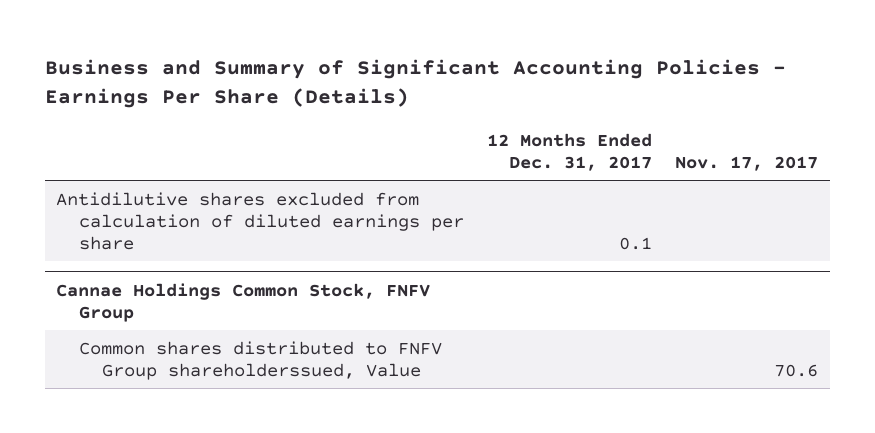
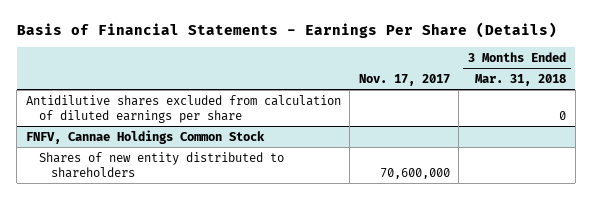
- Business and Summary of Significant Accounting Policies - Earnings Per Share (Details)
+ Basis of Financial Statements - Earnings Per Share (Details)
- | 12 Months Ended Dec. 31, 2017 | Nov. 17, 2017
+ | Nov. 17, 2017 | 3 Months Ended Mar. 31, 2018
- Cannae Holdings Common Stock, FNFV Group
- Common shares distributed to FNFV Group shareholderssued, Value | | 70.6
+ FNFV, Cannae Holdings Common Stock
+ Shares of new entity distributed to shareholders | 70,600,000 |

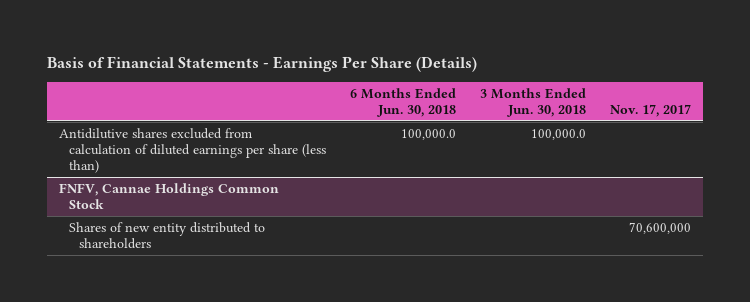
- | Nov. 17, 2017 | 3 Months Ended Mar. 31, 2018
+ | 6 Months Ended Jun. 30, 2018 | 3 Months Ended Jun. 30, 2018 | Nov. 17, 2017
- Antidilutive shares excluded from calculation of diluted earnings per share | | 0
+ Antidilutive shares excluded from calculation of diluted earnings per share (less than) | 100,000.0 | 100,000.0 |

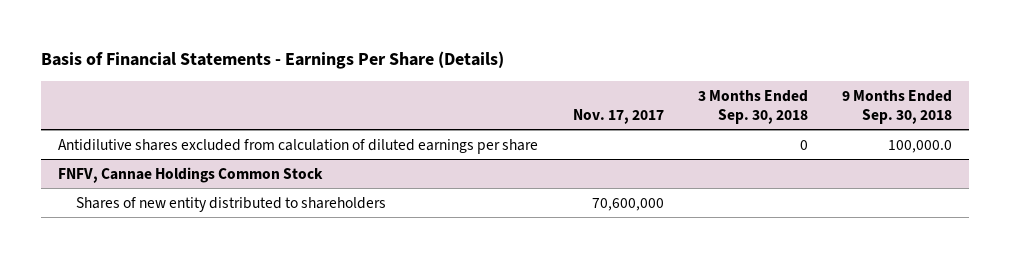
- | 6 Months Ended Jun. 30, 2018 | 3 Months Ended Jun. 30, 2018 | Nov. 17, 2017
+ | Nov. 17, 2017 | 3 Months Ended Sep. 30, 2018 | 9 Months Ended Sep. 30, 2018
- Antidilutive shares excluded from calculation of diluted earnings per share (less than) | 100,000.0 | 100,000.0 |
+ Antidilutive shares excluded from calculation of diluted earnings per share | | 0 | 100,000.0

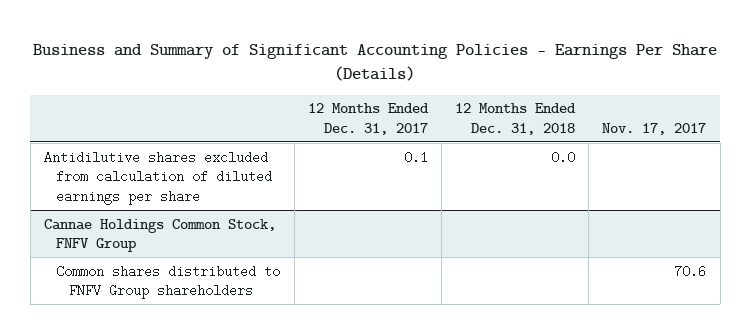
- Basis of Financial Statements - Earnings Per Share (Details)
+ Business and Summary of Significant Accounting Policies - Earnings Per Share (Details)
- | Nov. 17, 2017 | 3 Months Ended Sep. 30, 2018 | 9 Months Ended Sep. 30, 2018
+ | 12 Months Ended Dec. 31, 2017 | 12 Months Ended Dec. 31, 2018 | Nov. 17, 2017
- FNFV, Cannae Holdings Common Stock
- Shares of new entity distributed to shareholders | 70,600,000 | |
+ Cannae Holdings Common Stock, FNFV Group
+ Common shares distributed to FNFV Group shareholders | | | 70.6

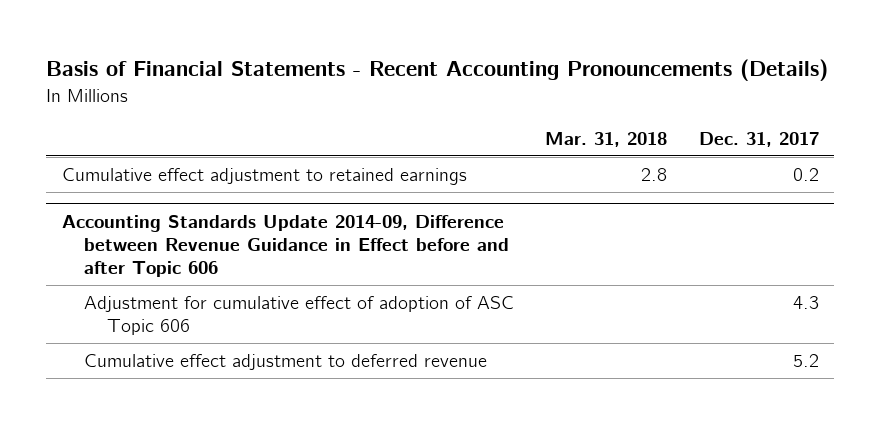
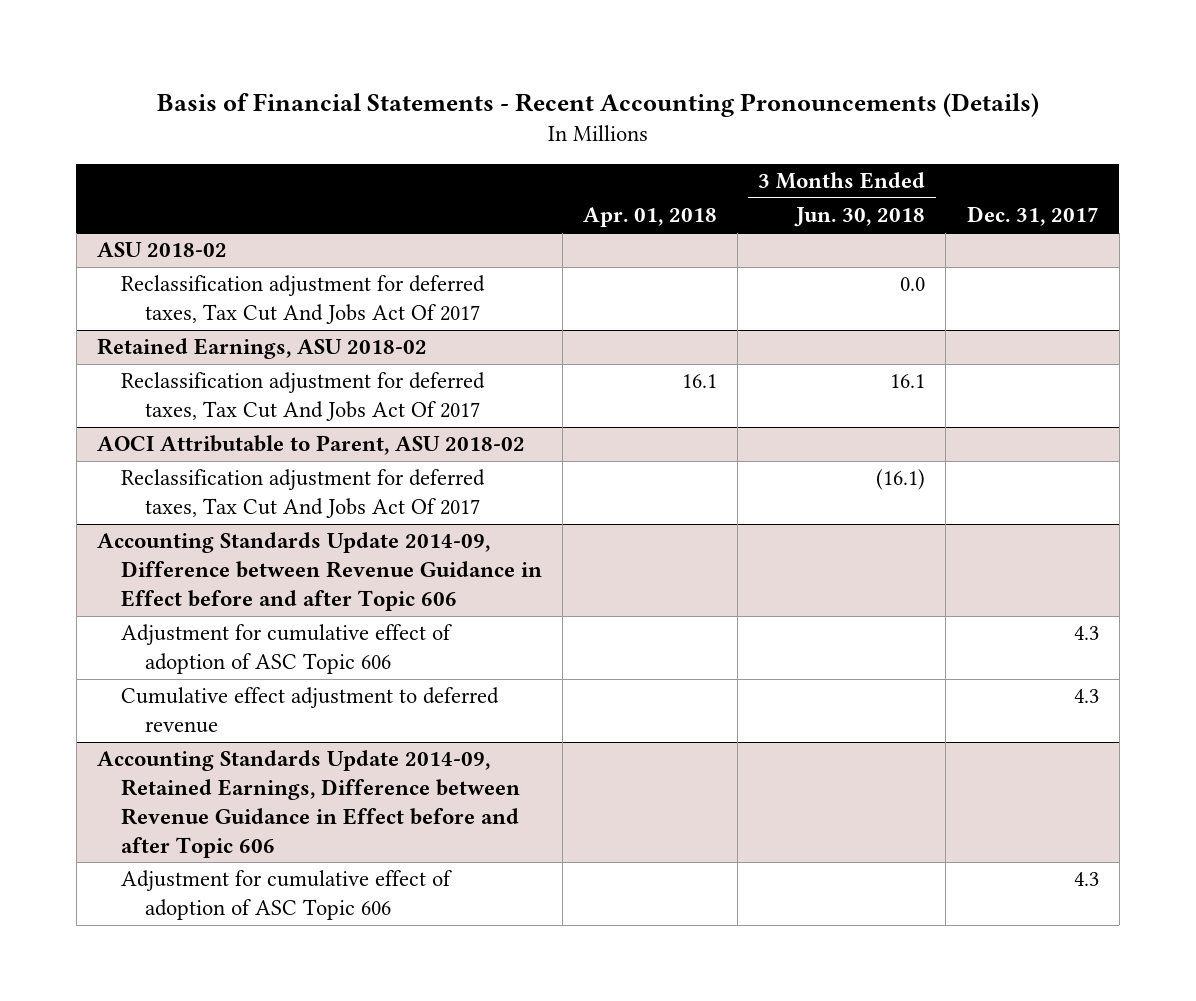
- | Mar. 31, 2018 | Dec. 31, 2017
+ | Apr. 01, 2018 | 3 Months Ended Jun. 30, 2018 | Dec. 31, 2017
- Cumulative effect adjustment to retained earnings | 2.8 | 0.2
+ ASU 2018-02
+ Reclassification adjustment for deferred taxes, Tax Cut And Jobs Act Of 2017 | | 0.0 |
+ Retained Earnings, ASU 2018-02
+ Reclassification adjustment for deferred taxes, Tax Cut And Jobs Act Of 2017 | 16.1 | 16.1 |
+ AOCI Attributable to Parent, ASU 2018-02
+ Reclassification adjustment for deferred taxes, Tax Cut And Jobs Act Of 2017 | | (16.1) |
@ Accounting Standards Update 2014-09, Difference between Revenue Guidance in Effect before and after Topic 606
- Cumulative effect adjustment to deferred revenue | | 5.2
+ Cumulative effect adjustment to deferred revenue | | | 4.3
+ Accounting Standards Update 2014-09, Retained Earnings, Difference between Revenue Guidance in Effect before and after Topic 606
+ Adjustment for cumulative effect of adoption of ASC Topic 606 | | | 4.3

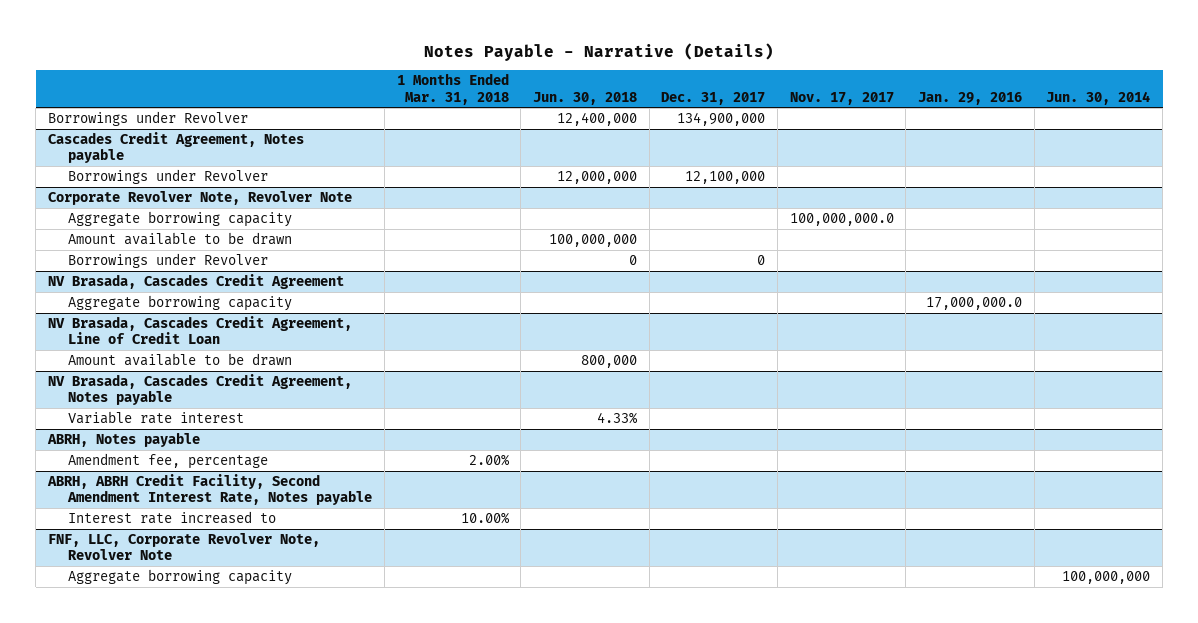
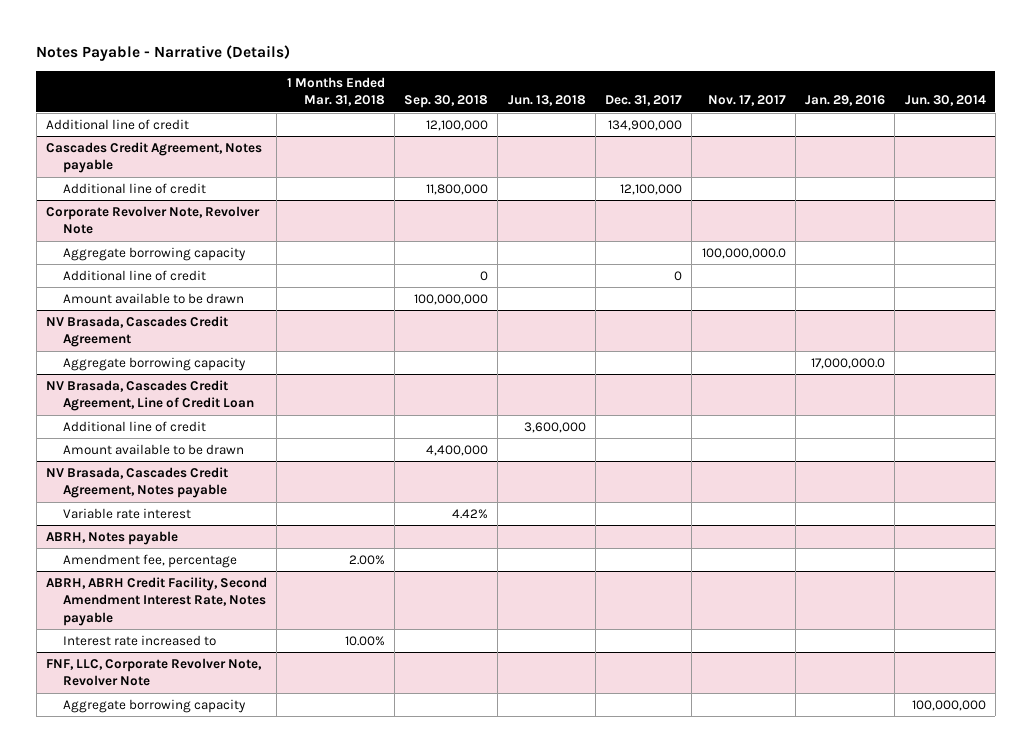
- | 1 Months Ended Mar. 31, 2018 | Jun. 30, 2018 | Dec. 31, 2017 | Nov. 17, 2017 | Jan. 29, 2016 | Jun. 30, 2014
+ | 1 Months Ended Mar. 31, 2018 | Sep. 30, 2018 | Jun. 13, 2018 | Dec. 31, 2017 | Nov. 17, 2017 | Jan. 29, 2016 | Jun. 30, 2014
- Borrowings under Revolver | | 12,400,000 | 134,900,000 | | |
+ Additional line of credit | | 12,100,000 | | 134,900,000 | | |
@ Cascades Credit Agreement, Notes payable
- Borrowings under Revolver | | 12,000,000 | 12,100,000 | | |
+ Additional line of credit | | 11,800,000 | | 12,100,000 | | |
@ Corporate Revolver Note, Revolver Note
+ Additional line of credit | | 0 | | 0 | | |
- Borrowings under Revolver | | 0 | 0 | | |
@ NV Brasada, Cascades Credit Agreement, Line of Credit Loan
+ Additional line of credit | | | 3,600,000 | | | |

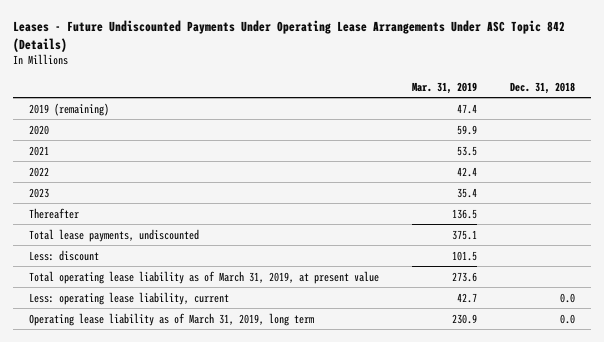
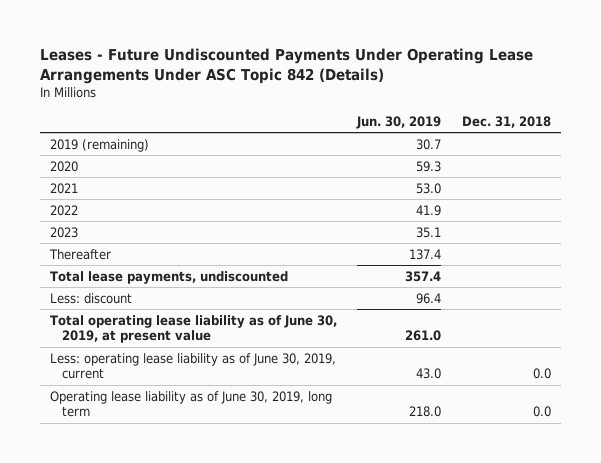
- | Mar. 31, 2019 | Dec. 31, 2018
+ | Jun. 30, 2019 | Dec. 31, 2018
- Total operating lease liability as of March 31, 2019, at present value | 273.6 |
- Less: operating lease liability, current | 42.7 | 0.0
- Operating lease liability as of March 31, 2019, long term | 230.9 | 0.0
+ Total operating lease liability as of June 30, 2019, at present value | 261.0 |
+ Less: operating lease liability as of June 30, 2019, current | 43.0 | 0.0
+ Operating lease liability as of June 30, 2019, long term | 218.0 | 0.0

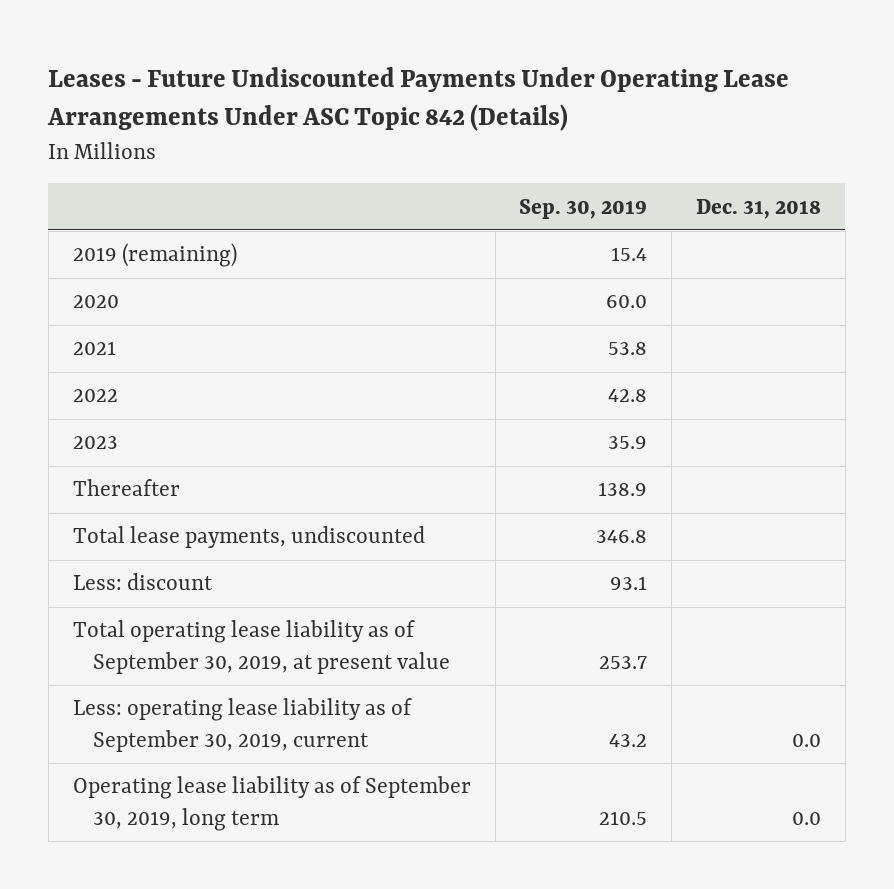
- | Jun. 30, 2019 | Dec. 31, 2018
+ | Sep. 30, 2019 | Dec. 31, 2018
- Total operating lease liability as of June 30, 2019, at present value | 261.0 |
- Less: operating lease liability as of June 30, 2019, current | 43.0 | 0.0
- Operating lease liability as of June 30, 2019, long term | 218.0 | 0.0
+ Total operating lease liability as of September 30, 2019, at present value | 253.7 |
+ Less: operating lease liability as of September 30, 2019, current | 43.2 | 0.0
+ Operating lease liability as of September 30, 2019, long term | 210.5 | 0.0

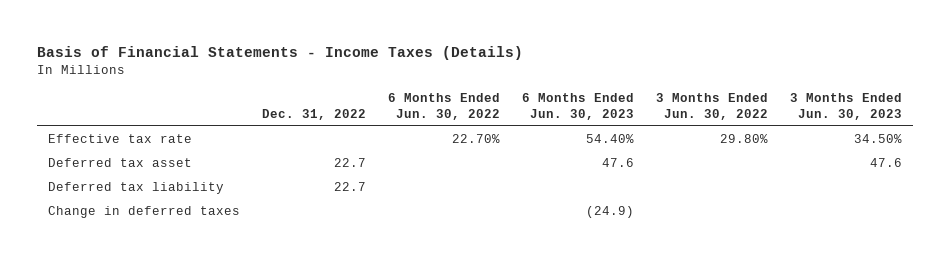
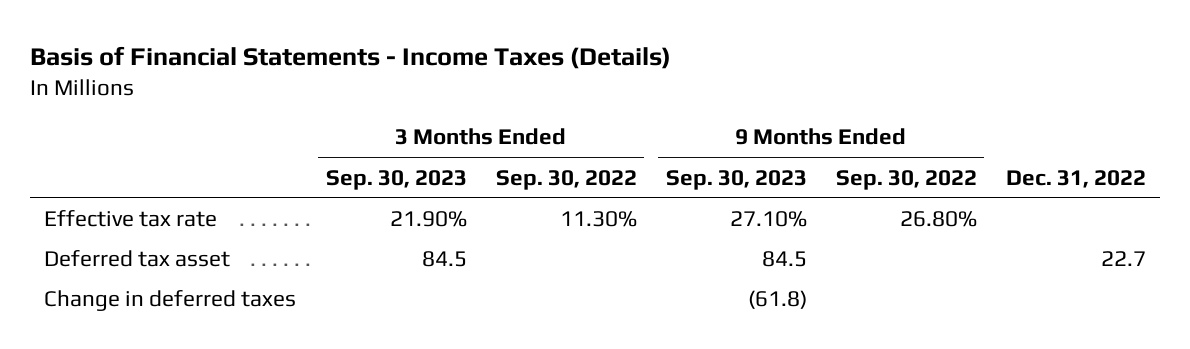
- | Dec. 31, 2022 | 6 Months Ended Jun. 30, 2022 | 6 Months Ended Jun. 30, 2023 | 3 Months Ended Jun. 30, 2022 | 3 Months Ended Jun. 30, 2023
+ | 3 Months Ended Sep. 30, 2023 | 3 Months Ended Sep. 30, 2022 | 9 Months Ended Sep. 30, 2023 | 9 Months Ended Sep. 30, 2022 | Dec. 31, 2022
- Deferred tax liability | 22.7 | | | |

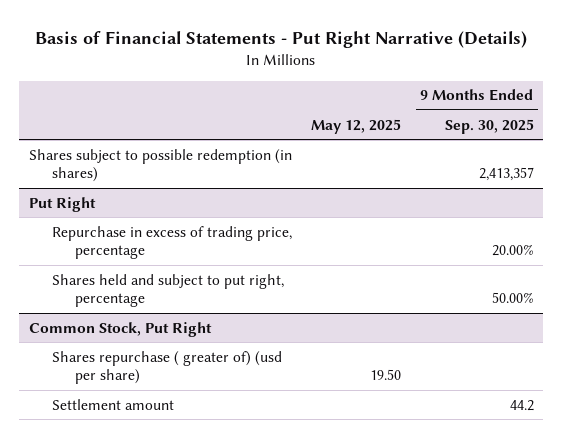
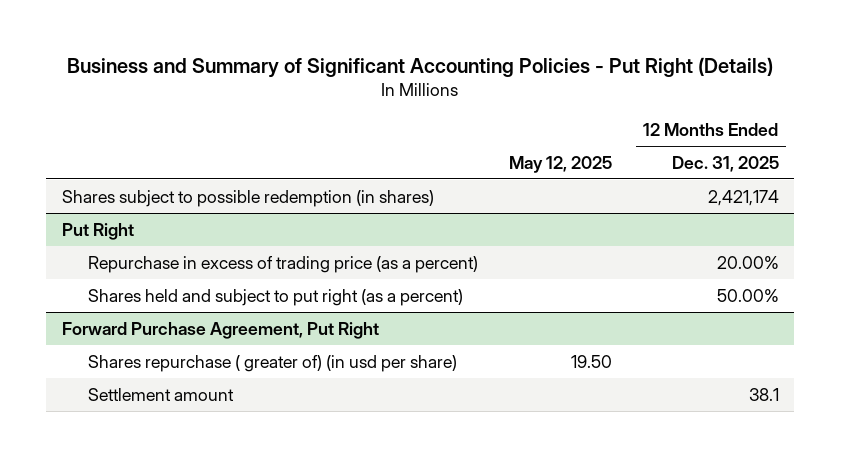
- Basis of Financial Statements - Put Right Narrative (Details)
+ Business and Summary of Significant Accounting Policies - Put Right (Details)
- | May 12, 2025 | 9 Months Ended Sep. 30, 2025
+ | May 12, 2025 | 12 Months Ended Dec. 31, 2025
@ Put Right
- Repurchase in excess of trading price, percentage | | 20.00%
- Shares held and subject to put right, percentage | | 50.00%
- Common Stock, Put Right
- Shares repurchase ( greater of) (usd per share) | 19.50 |
- Settlement amount | | 44.2
@ Put Right
+ Repurchase in excess of trading price (as a percent) | | 20.00%
+ Shares held and subject to put right (as a percent) | | 50.00%
+ Forward Purchase Agreement, Put Right
+ Shares repurchase ( greater of) (in usd per share) | 19.50 |
+ Settlement amount | | 38.1

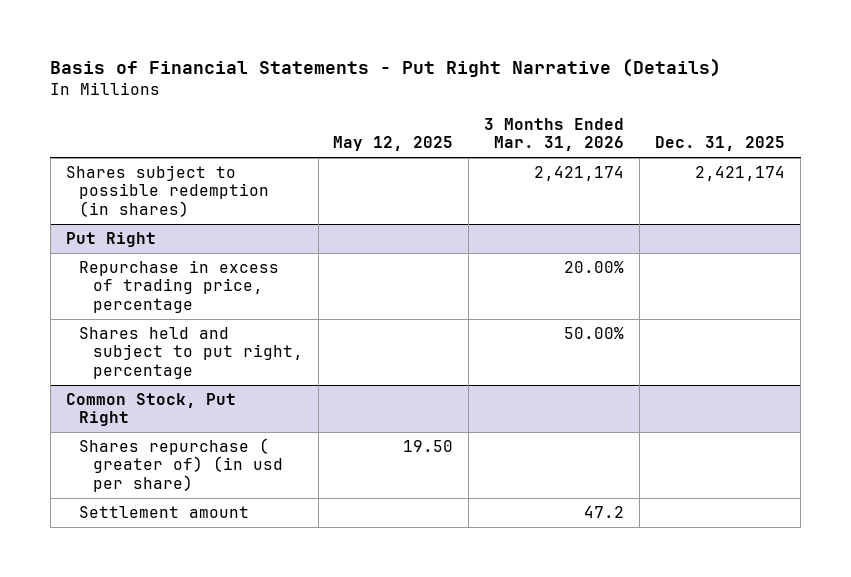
- Business and Summary of Significant Accounting Policies - Put Right (Details)
+ Basis of Financial Statements - Put Right Narrative (Details)
- | May 12, 2025 | 12 Months Ended Dec. 31, 2025
+ | May 12, 2025 | 3 Months Ended Mar. 31, 2026 | Dec. 31, 2025
@ Put Right
- Repurchase in excess of trading price (as a percent) | | 20.00%
- Shares held and subject to put right (as a percent) | | 50.00%
- Forward Purchase Agreement, Put Right
@ Put Right
+ Repurchase in excess of trading price, percentage | | 20.00% |
+ Shares held and subject to put right, percentage | | 50.00% |
+ Common Stock, Put Right

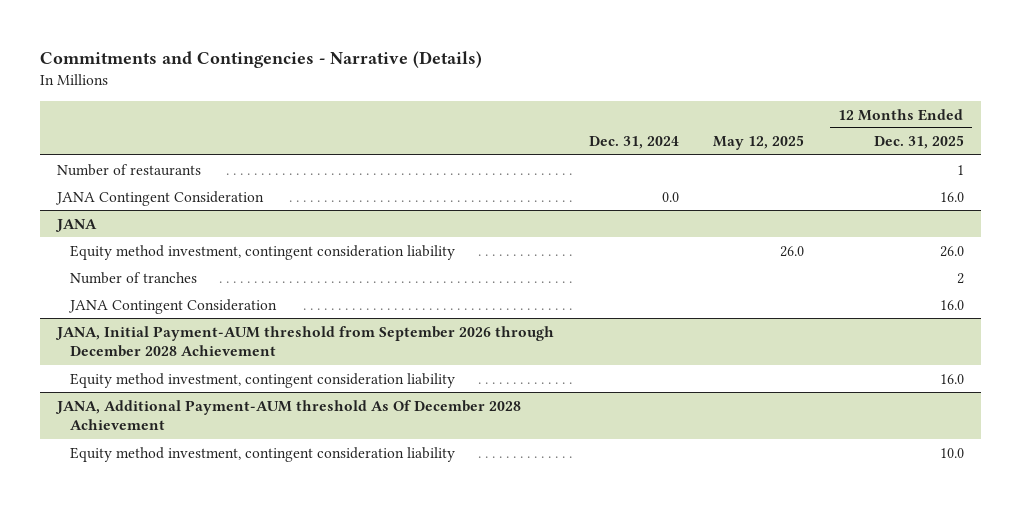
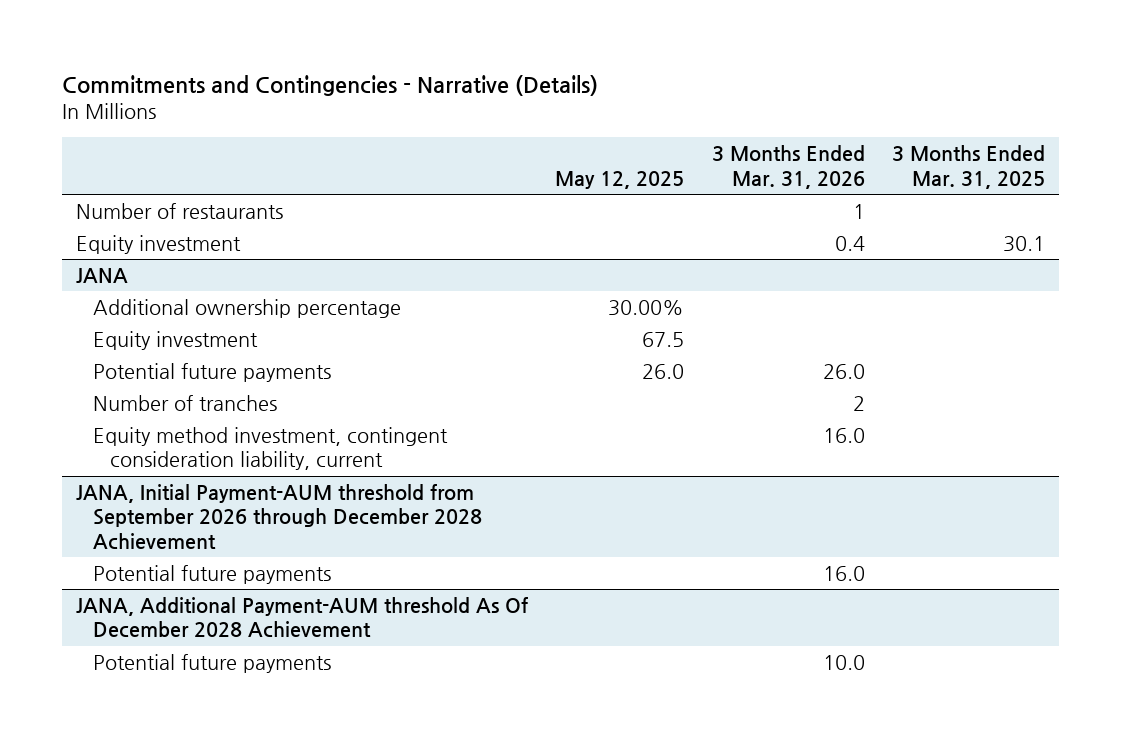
- | Dec. 31, 2024 | May 12, 2025 | 12 Months Ended Dec. 31, 2025
+ | May 12, 2025 | 3 Months Ended Mar. 31, 2026 | 3 Months Ended Mar. 31, 2025
- JANA Contingent Consideration | 0.0 | | 16.0
+ Equity investment | | 0.4 | 30.1
@ JANA
- Equity method investment, contingent consideration liability | | 26.0 | 26.0
+ Additional ownership percentage | 30.00% | |
+ Equity investment | 67.5 | |
+ Potential future payments | 26.0 | 26.0 |
- JANA Contingent Consideration | | | 16.0
+ Equity method investment, contingent consideration liability, current | | 16.0 |
@ JANA, Initial Payment-AUM threshold from September 2026 through December 2028 Achievement
- Equity method investment, contingent consideration liability | | | 16.0
+ Potential future payments | | 16.0 |
@ JANA, Additional Payment-AUM threshold As Of December 2028 Achievement
- Equity method investment, contingent consideration liability | | | 10.0
+ Potential future payments | | 10.0 |

